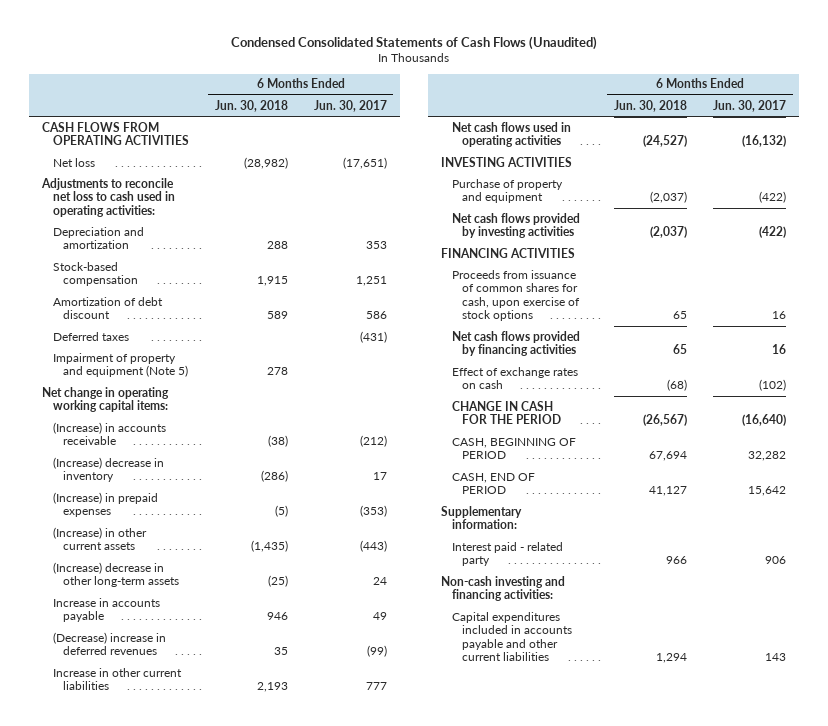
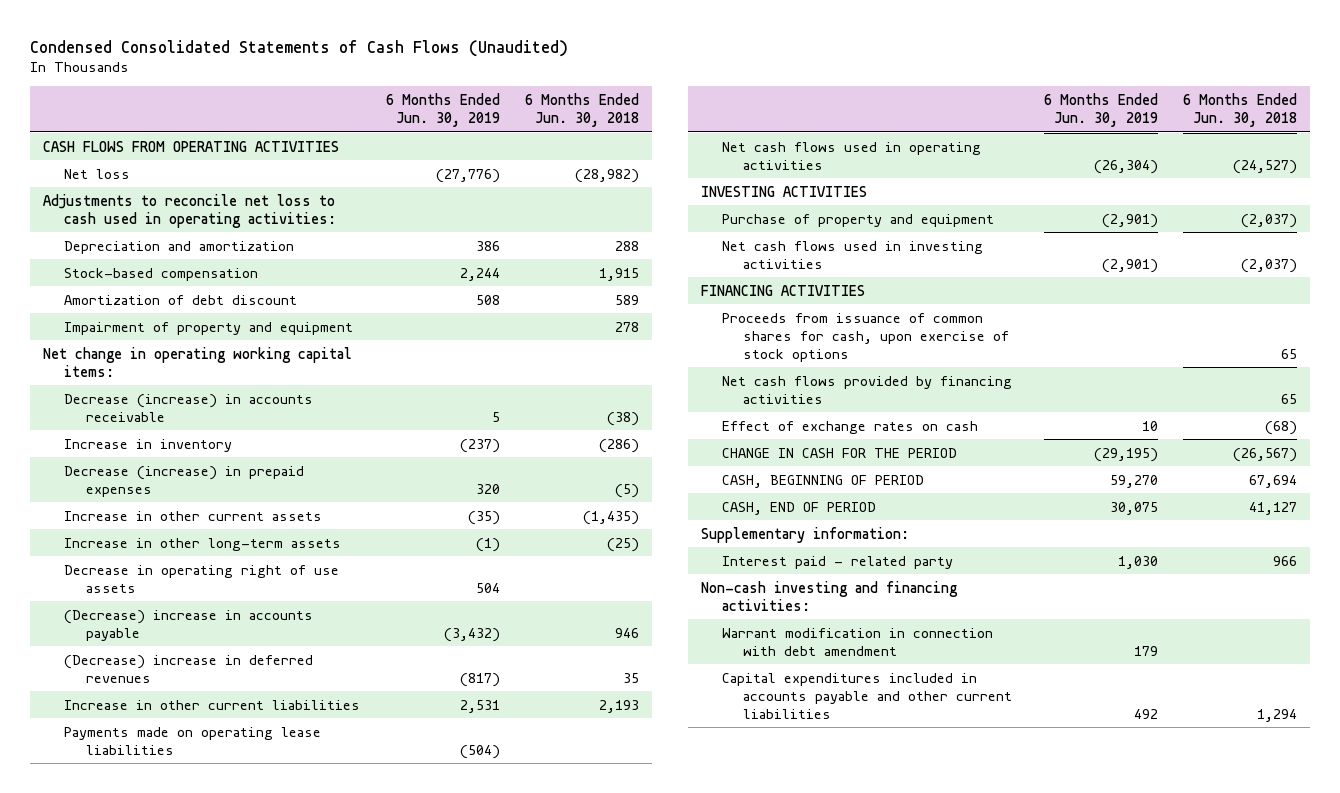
- | 6 Months Ended Jun. 30, 2018 | 6 Months Ended Jun. 30, 2017
+ | 6 Months Ended Jun. 30, 2019 | 6 Months Ended Jun. 30, 2018
- Deferred taxes | | (431)
- Impairment of property and equipment (Note 5) | 278 |
+ Impairment of property and equipment | | 278
- (Increase) in accounts receivable | (38) | (212)
- (Increase) decrease in inventory | (286) | 17
- (Increase) in prepaid expenses | (5) | (353)
- (Increase) in other current assets | (1,435) | (443)
- (Increase) decrease in other long-term assets | (25) | 24
- Increase in accounts payable | 946 | 49
+ Decrease (increase) in accounts receivable | 5 | (38)
+ Increase in inventory | (237) | (286)
+ Decrease (increase) in prepaid expenses | 320 | (5)
+ Increase in other current assets | (35) | (1,435)
+ Increase in other long-term assets | (1) | (25)
+ Decrease in operating right of use assets | 504 |
+ (Decrease) increase in accounts payable | (3,432) | 946
+ Payments made on operating lease liabilities | (504) |
- Net cash flows provided by investing activities | (2,037) | (422)
+ Net cash flows used in investing activities | (2,901) | (2,037)
+ Warrant modification in connection with debt amendment | 179 |

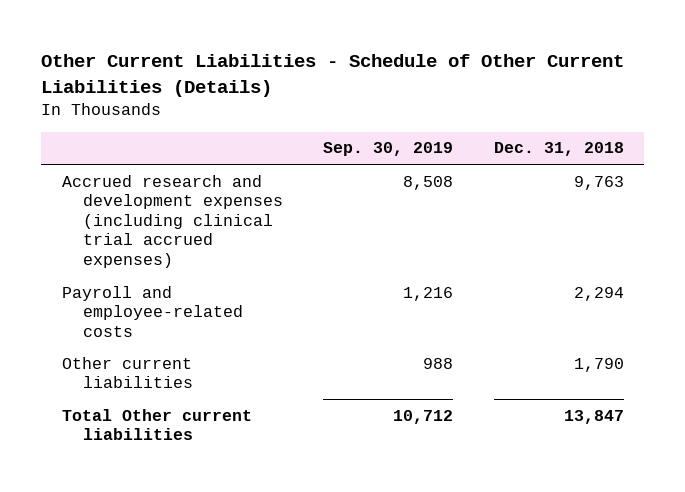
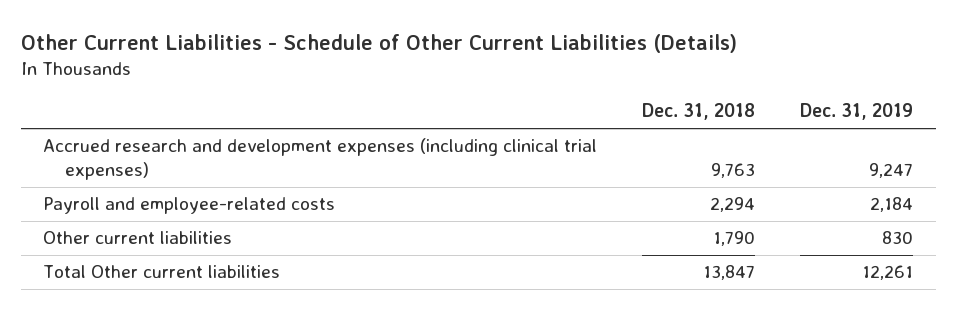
- | Sep. 30, 2019 | Dec. 31, 2018
+ | Dec. 31, 2018 | Dec. 31, 2019
- Accrued research and development expenses (including clinical trial accrued expenses) | 8,508 | 9,763
+ Accrued research and development expenses (including clinical trial expenses) | 9,763 | 9,247

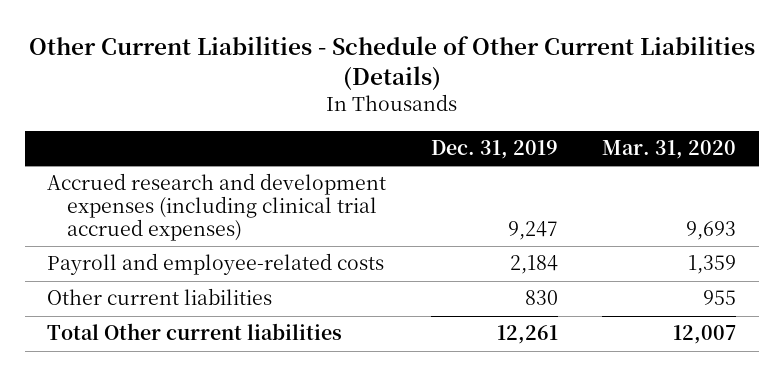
- | Dec. 31, 2018 | Dec. 31, 2019
+ | Dec. 31, 2019 | Mar. 31, 2020
- Accrued research and development expenses (including clinical trial expenses) | 9,763 | 9,247
+ Accrued research and development expenses (including clinical trial accrued expenses) | 9,247 | 9,693

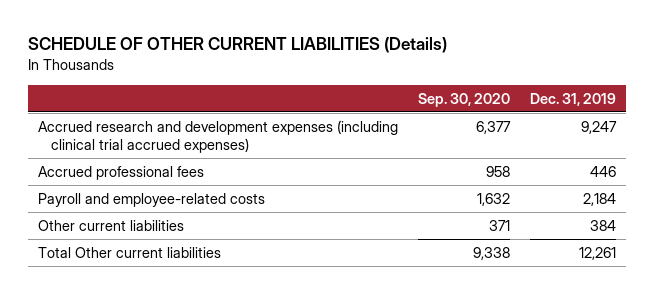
- Other Current Liabilities - Schedule of Other Current Liabilities (Details)
+ SCHEDULE OF OTHER CURRENT LIABILITIES (Details)
- | Dec. 31, 2019 | Mar. 31, 2020
+ | Sep. 30, 2020 | Dec. 31, 2019
+ Accrued professional fees | 958 | 446
- Other current liabilities | 830 | 955
+ Other current liabilities | 371 | 384

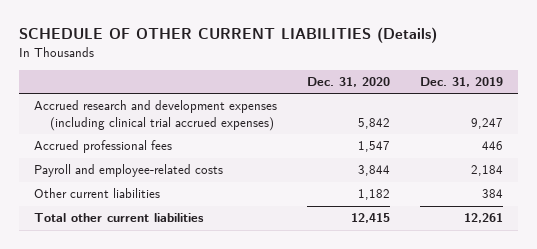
- | Sep. 30, 2020 | Dec. 31, 2019
+ | Dec. 31, 2020 | Dec. 31, 2019
- Total Other current liabilities | 9,338 | 12,261
+ Total other current liabilities | 12,415 | 12,261

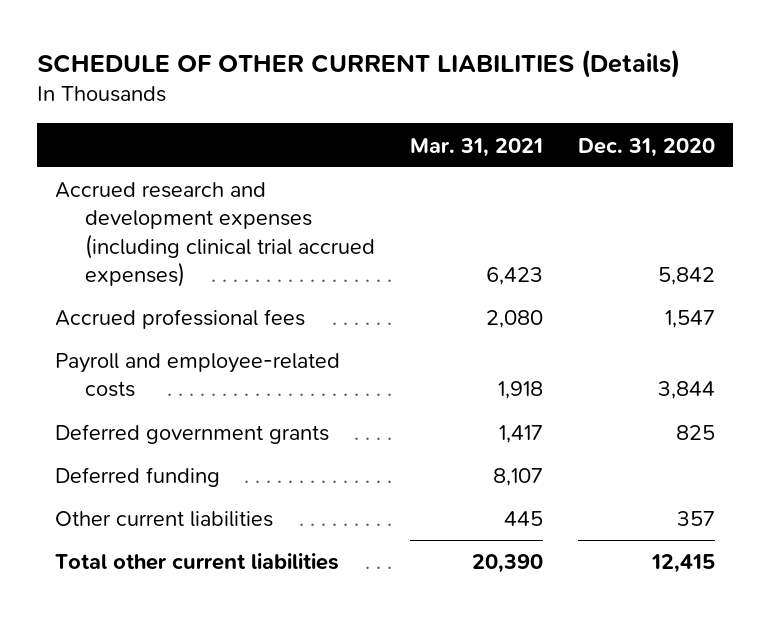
- | Dec. 31, 2020 | Dec. 31, 2019
+ | Mar. 31, 2021 | Dec. 31, 2020
- Other current liabilities | 1,182 | 384
+ Deferred government grants | 1,417 | 825
+ Deferred funding | 8,107 |
+ Other current liabilities | 445 | 357

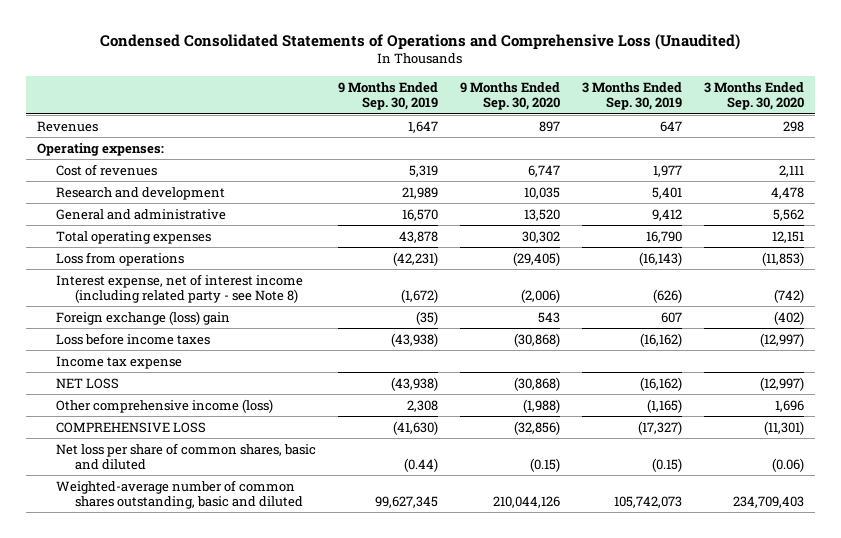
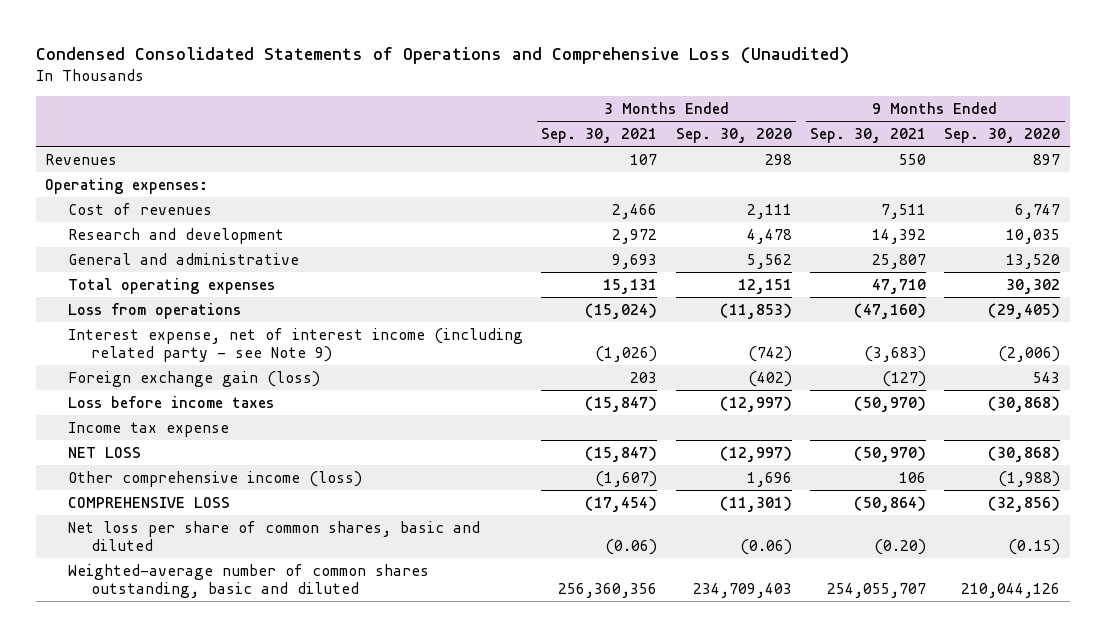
- | 9 Months Ended Sep. 30, 2019 | 9 Months Ended Sep. 30, 2020 | 3 Months Ended Sep. 30, 2019 | 3 Months Ended Sep. 30, 2020
+ | 3 Months Ended Sep. 30, 2021 | 3 Months Ended Sep. 30, 2020 | 9 Months Ended Sep. 30, 2021 | 9 Months Ended Sep. 30, 2020
- Interest expense, net of interest income (including related party - see Note 8) | (1,672) | (2,006) | (626) | (742)
- Foreign exchange (loss) gain | (35) | 543 | 607 | (402)
+ Interest expense, net of interest income (including related party - see Note 9) | (1,026) | (742) | (3,683) | (2,006)
+ Foreign exchange gain (loss) | 203 | (402) | (127) | 543

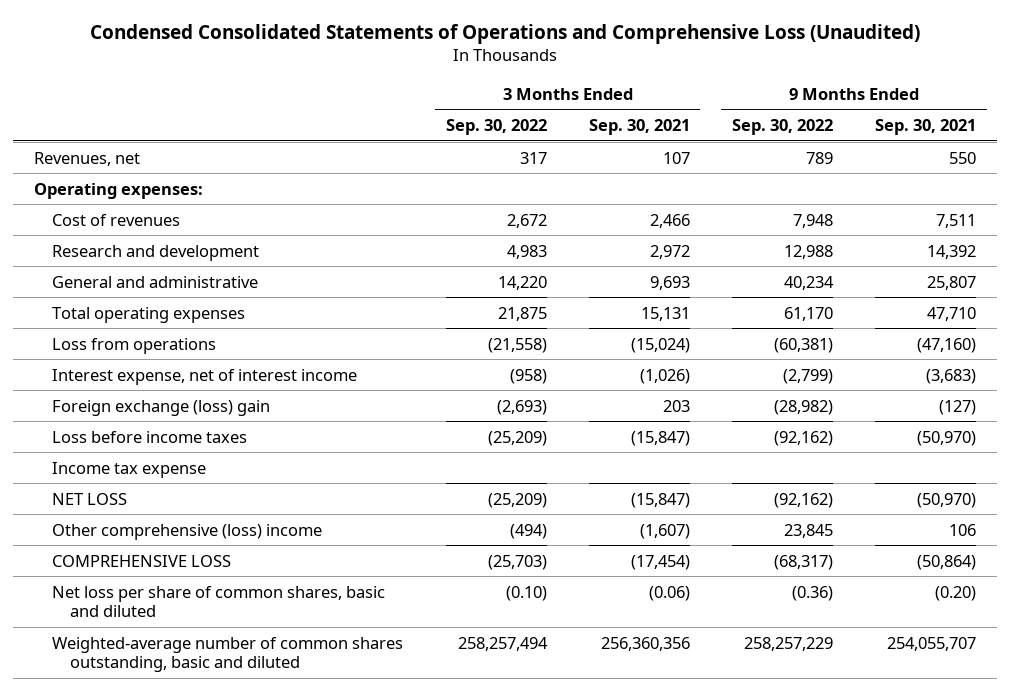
- | 3 Months Ended Sep. 30, 2021 | 3 Months Ended Sep. 30, 2020 | 9 Months Ended Sep. 30, 2021 | 9 Months Ended Sep. 30, 2020
+ | 3 Months Ended Sep. 30, 2022 | 3 Months Ended Sep. 30, 2021 | 9 Months Ended Sep. 30, 2022 | 9 Months Ended Sep. 30, 2021
- Revenues | 107 | 298 | 550 | 897
+ Revenues, net | 317 | 107 | 789 | 550
- Interest expense, net of interest income (including related party - see Note 9) | (1,026) | (742) | (3,683) | (2,006)
- Foreign exchange gain (loss) | 203 | (402) | (127) | 543
+ Interest expense, net of interest income | (958) | (1,026) | (2,799) | (3,683)
+ Foreign exchange (loss) gain | (2,693) | 203 | (28,982) | (127)
- Other comprehensive income (loss) | (1,607) | 1,696 | 106 | (1,988)
+ Other comprehensive (loss) income | (494) | (1,607) | 23,845 | 106

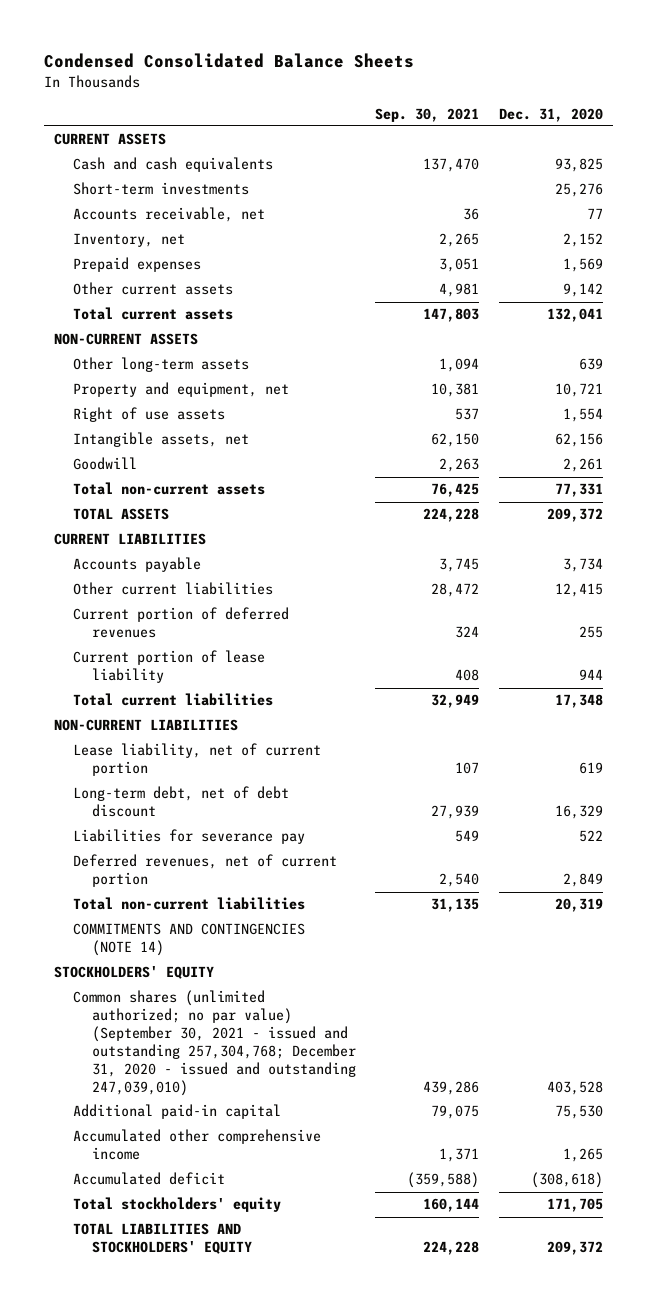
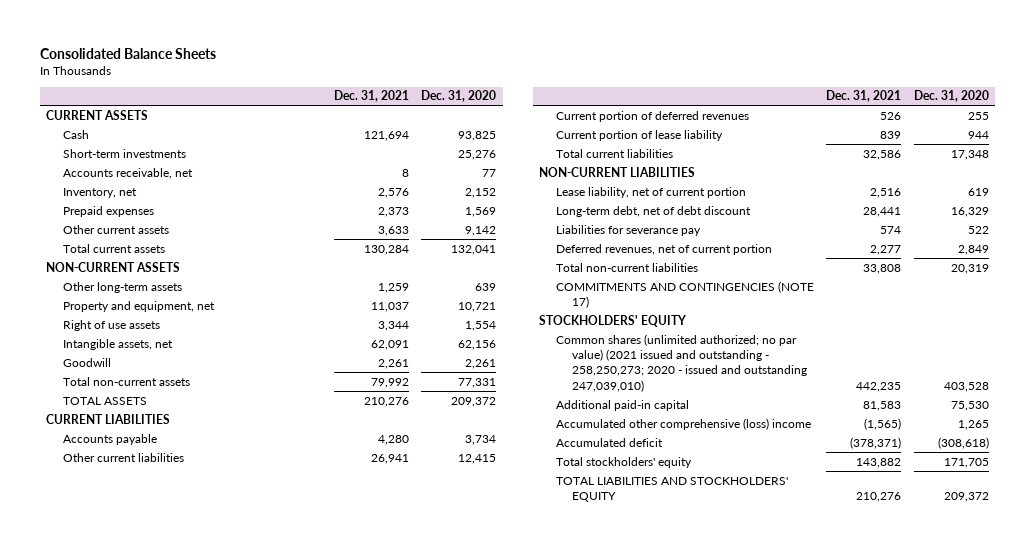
- Condensed Consolidated Balance Sheets
+ Consolidated Balance Sheets
- | Sep. 30, 2021 | Dec. 31, 2020
+ | Dec. 31, 2021 | Dec. 31, 2020
- Cash and cash equivalents | 137,470 | 93,825
+ Cash | 121,694 | 93,825
- COMMITMENTS AND CONTINGENCIES (NOTE 14)
+ COMMITMENTS AND CONTINGENCIES (NOTE 17)
- Common shares (unlimited authorized; no par value) (September 30, 2021 - issued and outstanding 257,304,768; December 31, 2020 - issued and outstanding 247,039,010) | 439,286 | 403,528
+ Common shares (unlimited authorized; no par value) (2021 issued and outstanding - 258,250,273; 2020 - issued and outstanding 247,039,010) | 442,235 | 403,528
- Accumulated other comprehensive income | 1,371 | 1,265
+ Accumulated other comprehensive (loss) income | (1,565) | 1,265

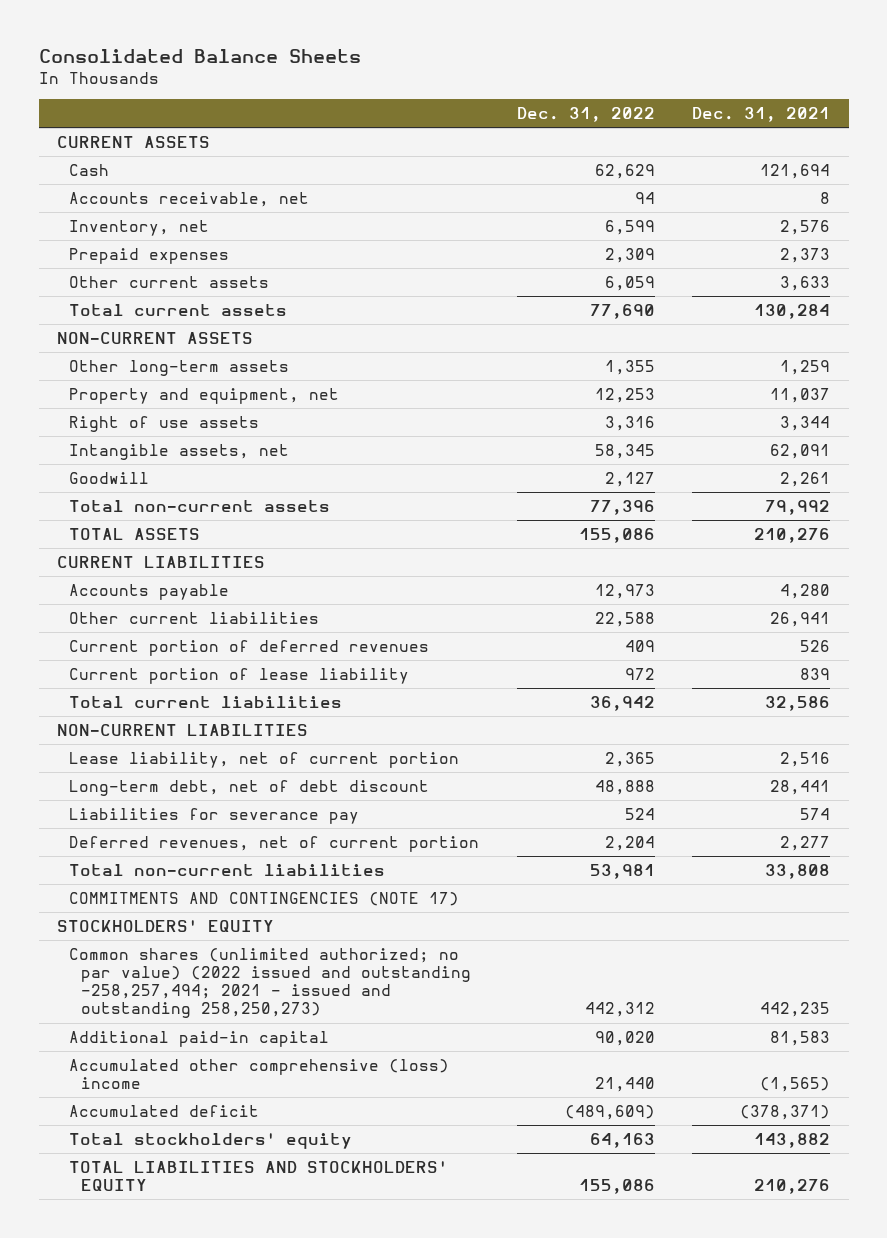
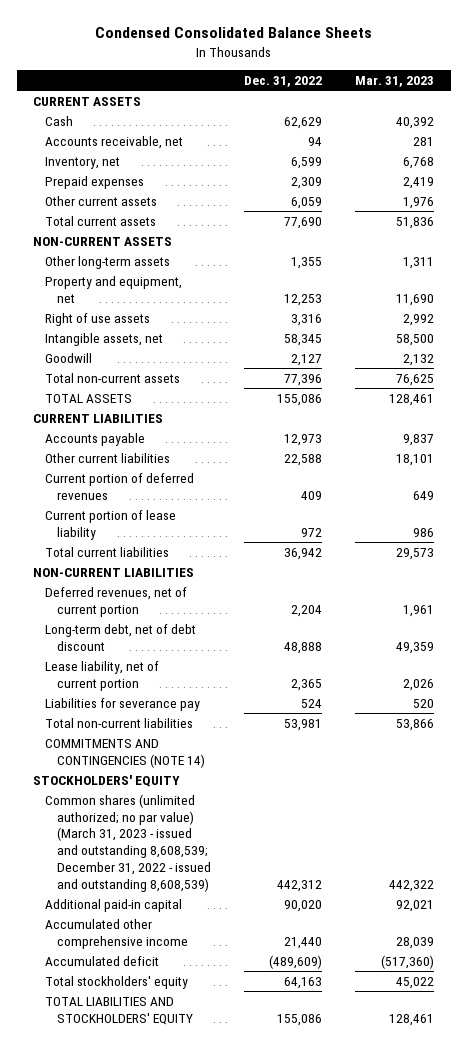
- Consolidated Balance Sheets
+ Condensed Consolidated Balance Sheets
- | Dec. 31, 2022 | Dec. 31, 2021
+ | Dec. 31, 2022 | Mar. 31, 2023
moved up: Deferred revenues, net of current portion | 2,204 | 1,961
moved down: Lease liability, net of current portion | 2,365 | 2,026
- COMMITMENTS AND CONTINGENCIES (NOTE 17)
+ COMMITMENTS AND CONTINGENCIES (NOTE 14)
- Common shares (unlimited authorized; no par value) (2022 issued and outstanding -258,257,494; 2021 - issued and outstanding 258,250,273) | 442,312 | 442,235
+ Common shares (unlimited authorized; no par value) (March 31, 2023 - issued and outstanding 8,608,539; December 31, 2022 - issued and outstanding 8,608,539) | 442,312 | 442,322
- Accumulated other comprehensive (loss) income | 21,440 | (1,565)
+ Accumulated other comprehensive income | 21,440 | 28,039

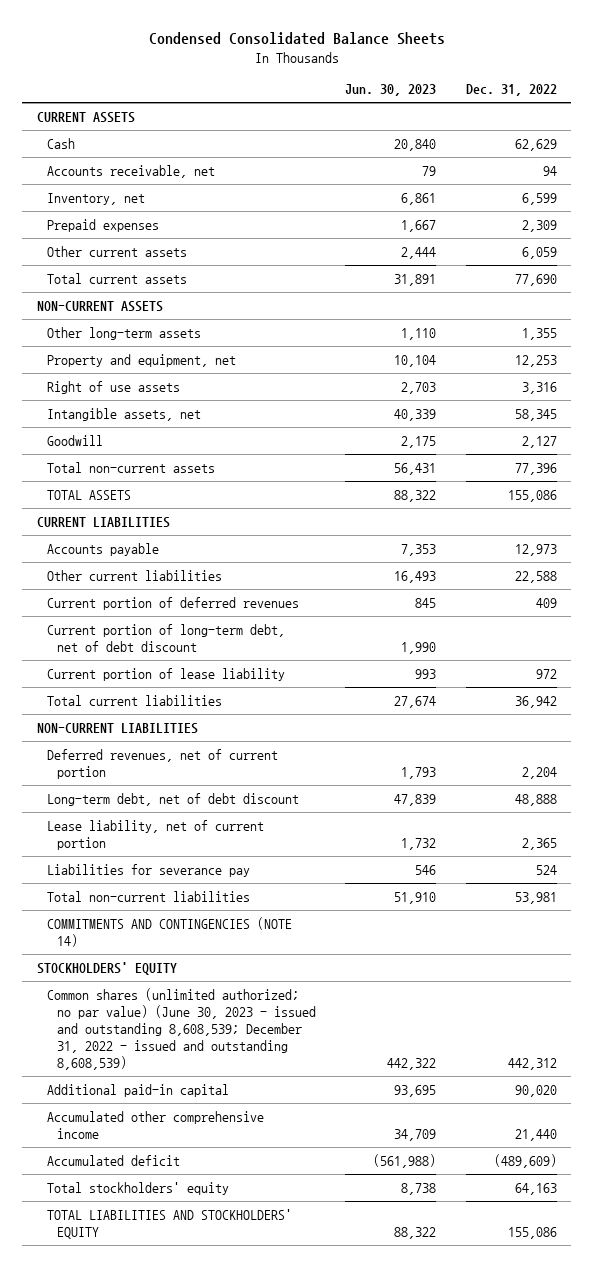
- | Dec. 31, 2022 | Mar. 31, 2023
+ | Jun. 30, 2023 | Dec. 31, 2022
+ Current portion of long-term debt, net of debt discount | 1,990 |
- Common shares (unlimited authorized; no par value) (March 31, 2023 - issued and outstanding 8,608,539; December 31, 2022 - issued and outstanding 8,608,539) | 442,312 | 442,322
+ Common shares (unlimited authorized; no par value) (June 30, 2023 - issued and outstanding 8,608,539; December 31, 2022 - issued and outstanding 8,608,539) | 442,322 | 442,312

